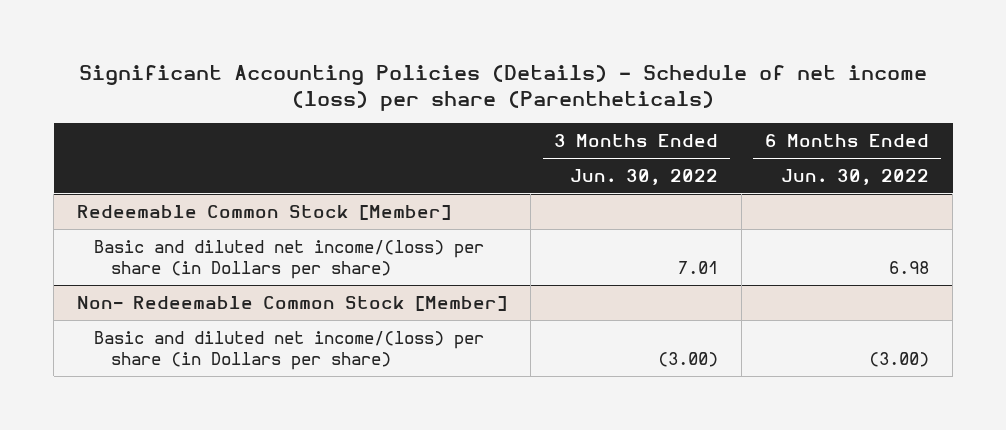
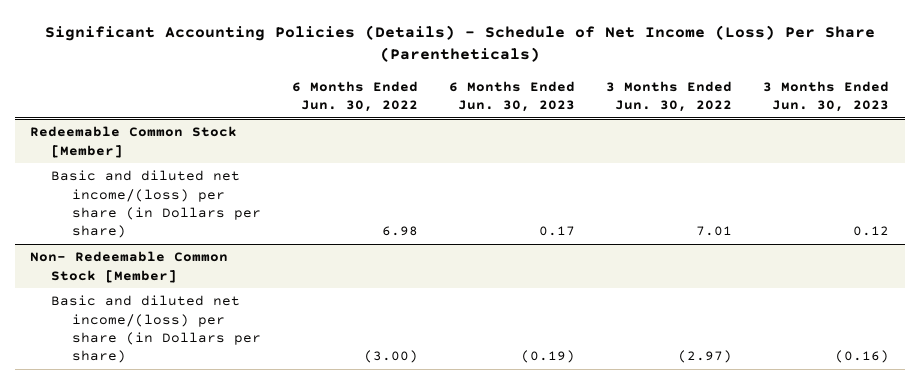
- Significant Accounting Policies (Details) - Schedule of net income (loss) per share (Parentheticals)
+ Significant Accounting Policies (Details) - Schedule of Net Income (Loss) Per Share (Parentheticals)
- | 3 Months Ended Jun. 30, 2022 | 6 Months Ended Jun. 30, 2022
+ | 6 Months Ended Jun. 30, 2022 | 6 Months Ended Jun. 30, 2023 | 3 Months Ended Jun. 30, 2022 | 3 Months Ended Jun. 30, 2023
@ Non- Redeemable Common Stock [Member]
- Basic and diluted net income/(loss) per share (in Dollars per share) | (3.00) | (3.00)
+ Basic and diluted net income/(loss) per share (in Dollars per share) | (3.00) | (0.19) | (2.97) | (0.16)

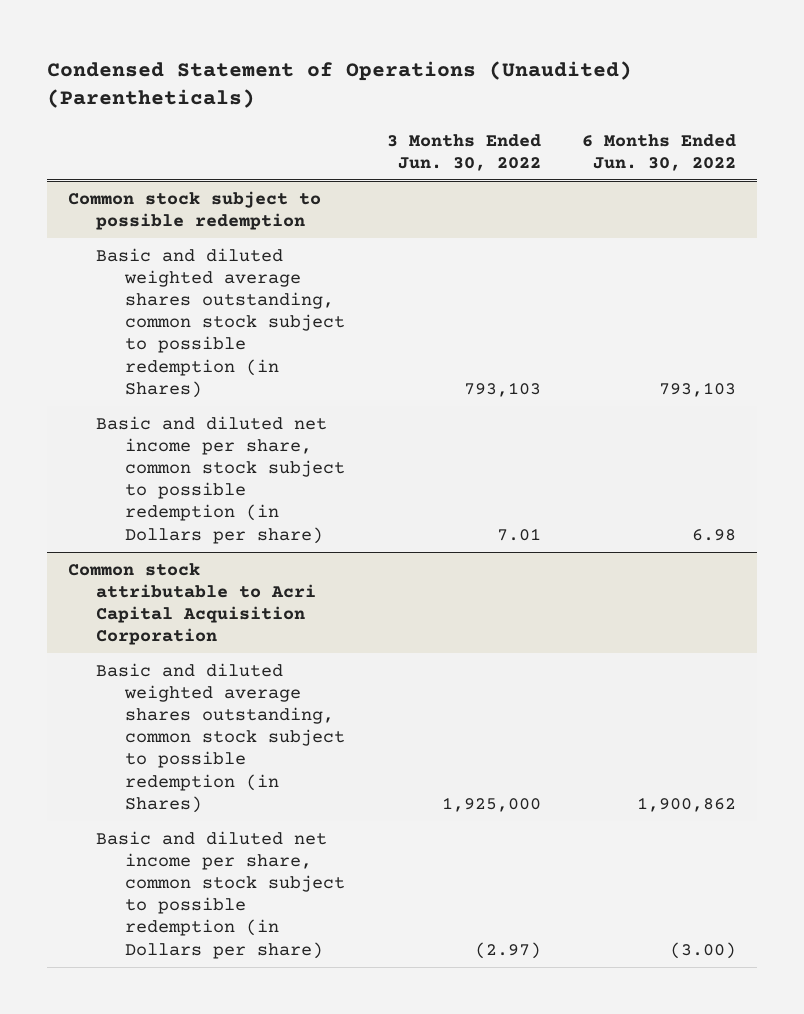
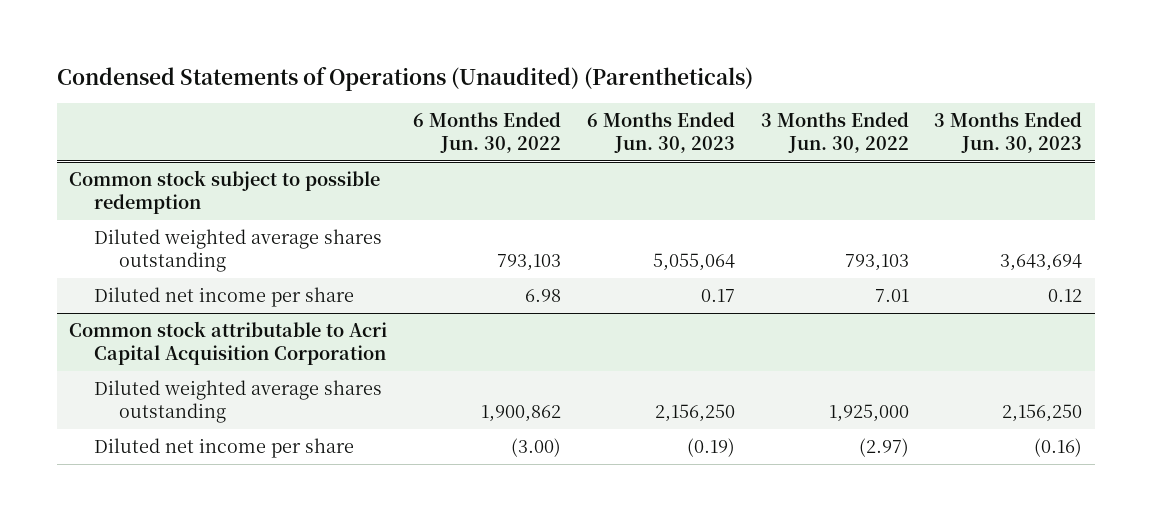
- Condensed Statement of Operations (Unaudited) (Parentheticals)
+ Condensed Statements of Operations (Unaudited) (Parentheticals)
- | 3 Months Ended Jun. 30, 2022 | 6 Months Ended Jun. 30, 2022
+ | 6 Months Ended Jun. 30, 2022 | 6 Months Ended Jun. 30, 2023 | 3 Months Ended Jun. 30, 2022 | 3 Months Ended Jun. 30, 2023
@ Common stock subject to possible redemption
- Basic and diluted weighted average shares outstanding, common stock subject to possible redemption (in Shares) | 793,103 | 793,103
- Basic and diluted net income per share, common stock subject to possible redemption (in Dollars per share) | 7.01 | 6.98
+ Diluted weighted average shares outstanding | 793,103 | 5,055,064 | 793,103 | 3,643,694
+ Diluted net income per share | 6.98 | 0.17 | 7.01 | 0.12
@ Common stock attributable to Acri Capital Acquisition Corporation
- Basic and diluted weighted average shares outstanding, common stock subject to possible redemption (in Shares) | 1,925,000 | 1,900,862
- Basic and diluted net income per share, common stock subject to possible redemption (in Dollars per share) | (2.97) | (3.00)
+ Diluted weighted average shares outstanding | 1,900,862 | 2,156,250 | 1,925,000 | 2,156,250
+ Diluted net income per share | (3.00) | (0.19) | (2.97) | (0.16)

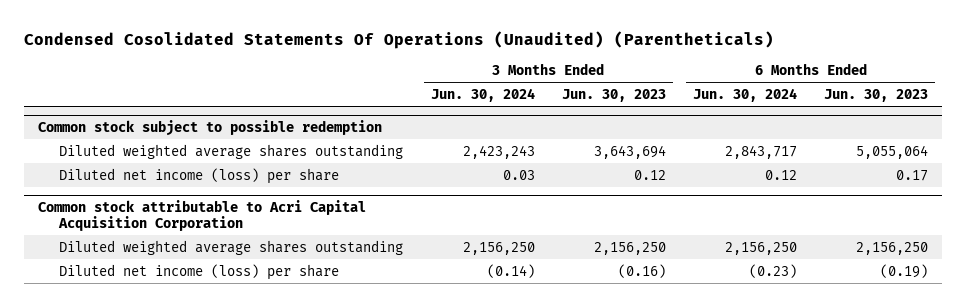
- Condensed Statements of Operations (Unaudited) (Parentheticals)
+ Condensed Cosolidated Statements Of Operations (Unaudited) (Parentheticals)
- | 6 Months Ended Jun. 30, 2022 | 6 Months Ended Jun. 30, 2023 | 3 Months Ended Jun. 30, 2022 | 3 Months Ended Jun. 30, 2023
+ | 3 Months Ended Jun. 30, 2024 | 3 Months Ended Jun. 30, 2023 | 6 Months Ended Jun. 30, 2024 | 6 Months Ended Jun. 30, 2023
@ Common stock subject to possible redemption
- Diluted net income per share | 6.98 | 0.17 | 7.01 | 0.12
+ Diluted net income (loss) per share | 0.03 | 0.12 | 0.12 | 0.17
@ Common stock attributable to Acri Capital Acquisition Corporation
- Diluted net income per share | (3.00) | (0.19) | (2.97) | (0.16)
+ Diluted net income (loss) per share | (0.14) | (0.16) | (0.23) | (0.19)

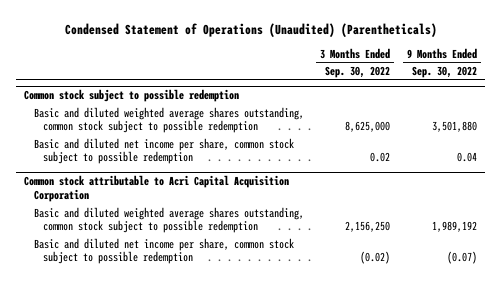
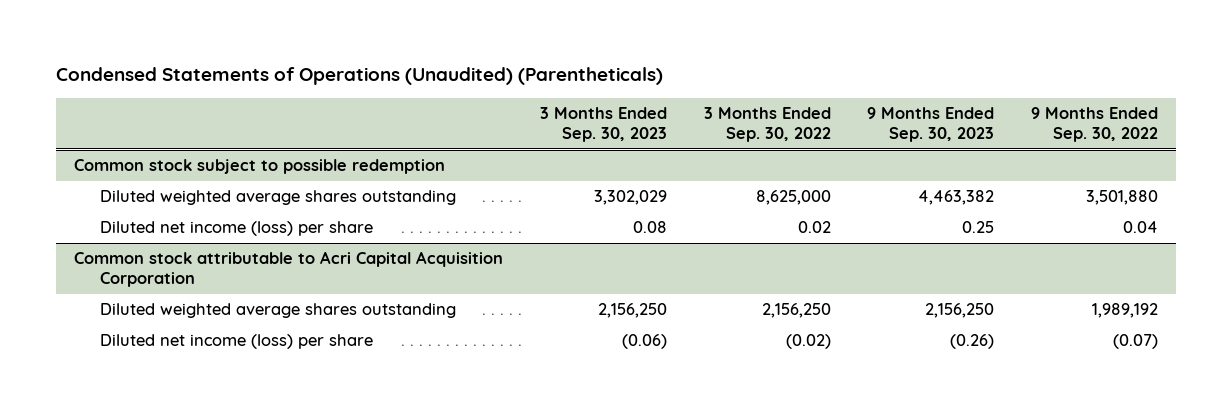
- Condensed Statement of Operations (Unaudited) (Parentheticals)
+ Condensed Statements of Operations (Unaudited) (Parentheticals)
- | 3 Months Ended Sep. 30, 2022 | 9 Months Ended Sep. 30, 2022
+ | 3 Months Ended Sep. 30, 2023 | 3 Months Ended Sep. 30, 2022 | 9 Months Ended Sep. 30, 2023 | 9 Months Ended Sep. 30, 2022
@ Common stock subject to possible redemption
- Basic and diluted weighted average shares outstanding, common stock subject to possible redemption | 8,625,000 | 3,501,880
- Basic and diluted net income per share, common stock subject to possible redemption | 0.02 | 0.04
+ Diluted weighted average shares outstanding | 3,302,029 | 8,625,000 | 4,463,382 | 3,501,880
+ Diluted net income (loss) per share | 0.08 | 0.02 | 0.25 | 0.04
@ Common stock attributable to Acri Capital Acquisition Corporation
- Basic and diluted weighted average shares outstanding, common stock subject to possible redemption | 2,156,250 | 1,989,192
- Basic and diluted net income per share, common stock subject to possible redemption | (0.02) | (0.07)
+ Diluted weighted average shares outstanding | 2,156,250 | 2,156,250 | 2,156,250 | 1,989,192
+ Diluted net income (loss) per share | (0.06) | (0.02) | (0.26) | (0.07)

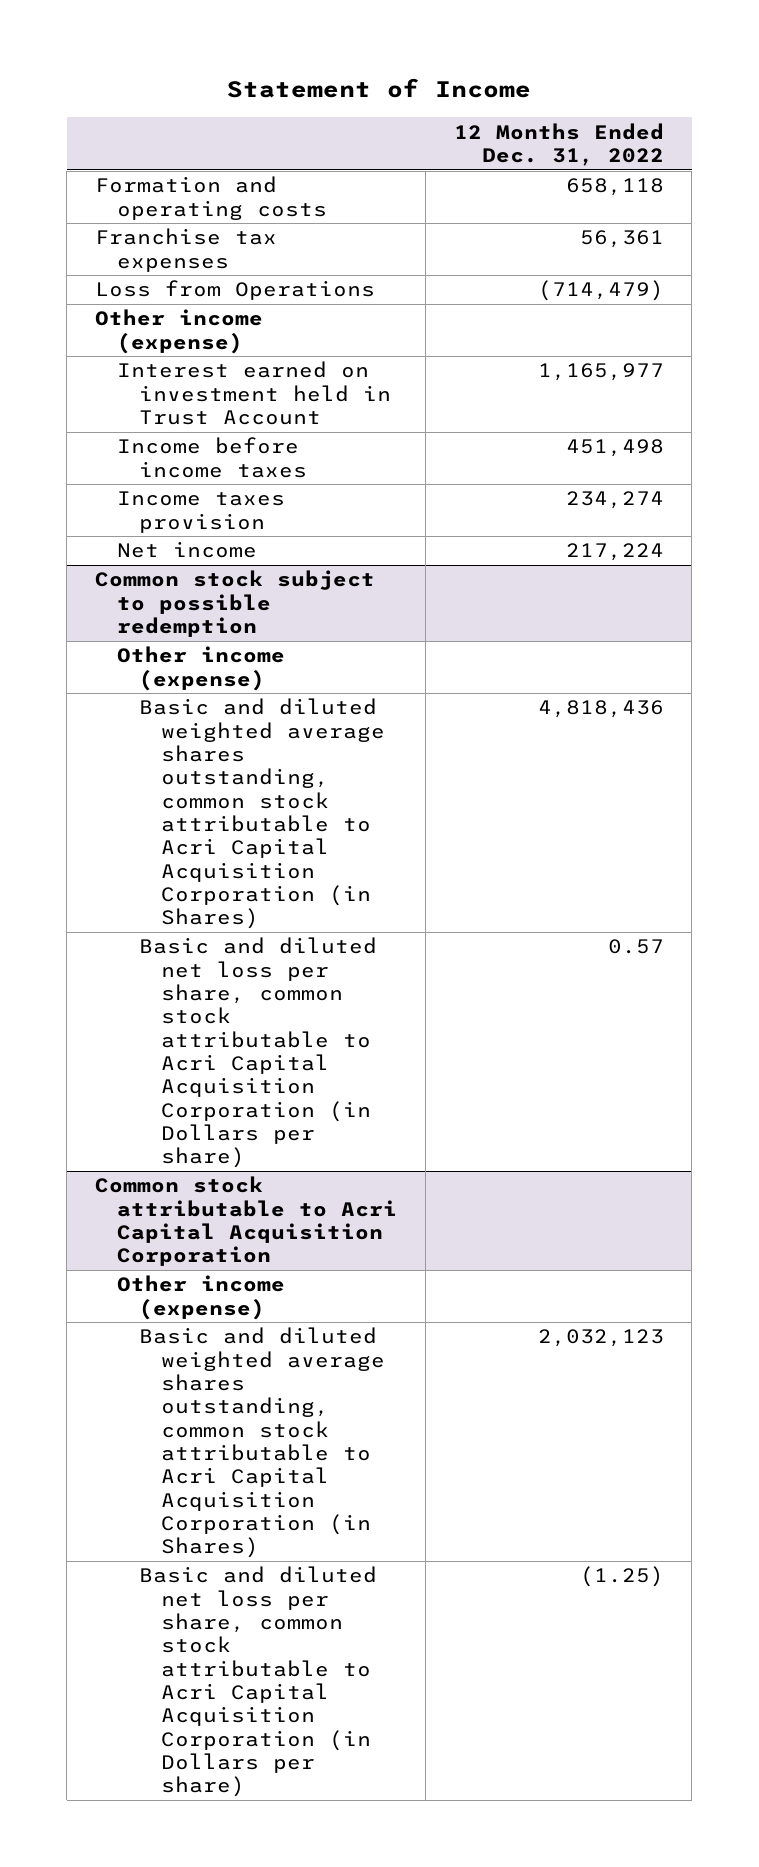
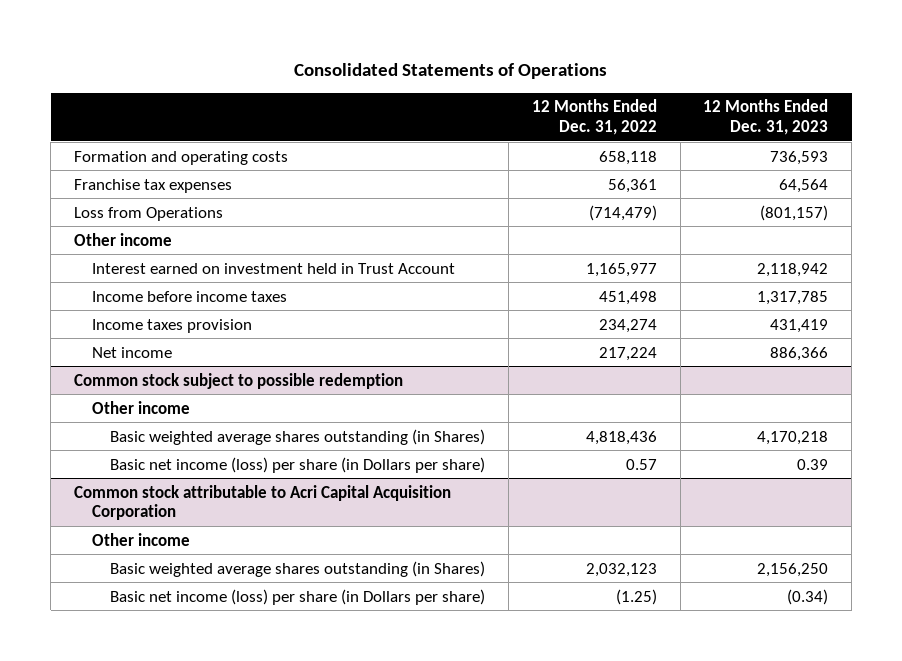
- Statement of Income
+ Consolidated Statements of Operations
- | 12 Months Ended Dec. 31, 2022
+ | 12 Months Ended Dec. 31, 2022 | 12 Months Ended Dec. 31, 2023
- Other income (expense)
+ Other income
@ Common stock subject to possible redemption
- Other income (expense)
- Basic and diluted weighted average shares outstanding, common stock attributable to Acri Capital Acquisition Corporation (in Shares) | 4,818,436
- Basic and diluted net loss per share, common stock attributable to Acri Capital Acquisition Corporation (in Dollars per share) | 0.57
+ Other income
+ Basic weighted average shares outstanding (in Shares) | 4,818,436 | 4,170,218
+ Basic net income (loss) per share (in Dollars per share) | 0.57 | 0.39
@ Common stock attributable to Acri Capital Acquisition Corporation
- Other income (expense)
- Basic and diluted weighted average shares outstanding, common stock attributable to Acri Capital Acquisition Corporation (in Shares) | 2,032,123
- Basic and diluted net loss per share, common stock attributable to Acri Capital Acquisition Corporation (in Dollars per share) | (1.25)
+ Other income
+ Basic weighted average shares outstanding (in Shares) | 2,032,123 | 2,156,250
+ Basic net income (loss) per share (in Dollars per share) | (1.25) | (0.34)

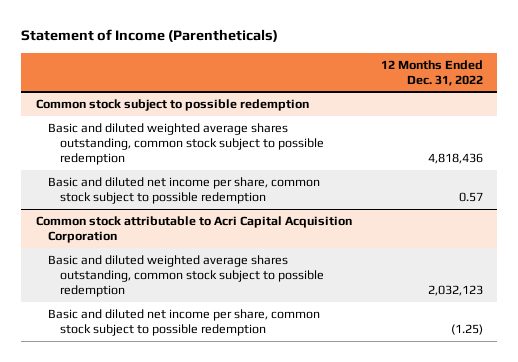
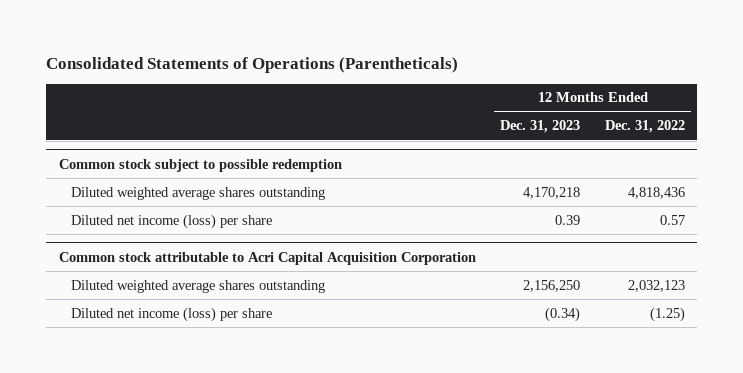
- Statement of Income (Parentheticals)
+ Consolidated Statements of Operations (Parentheticals)
- | 12 Months Ended Dec. 31, 2022
+ | 12 Months Ended Dec. 31, 2023 | 12 Months Ended Dec. 31, 2022
@ Common stock subject to possible redemption
- Basic and diluted weighted average shares outstanding, common stock subject to possible redemption | 4,818,436
- Basic and diluted net income per share, common stock subject to possible redemption | 0.57
+ Diluted weighted average shares outstanding | 4,170,218 | 4,818,436
+ Diluted net income (loss) per share | 0.39 | 0.57
@ Common stock attributable to Acri Capital Acquisition Corporation
- Basic and diluted weighted average shares outstanding, common stock subject to possible redemption | 2,032,123
- Basic and diluted net income per share, common stock subject to possible redemption | (1.25)
+ Diluted weighted average shares outstanding | 2,156,250 | 2,032,123
+ Diluted net income (loss) per share | (0.34) | (1.25)

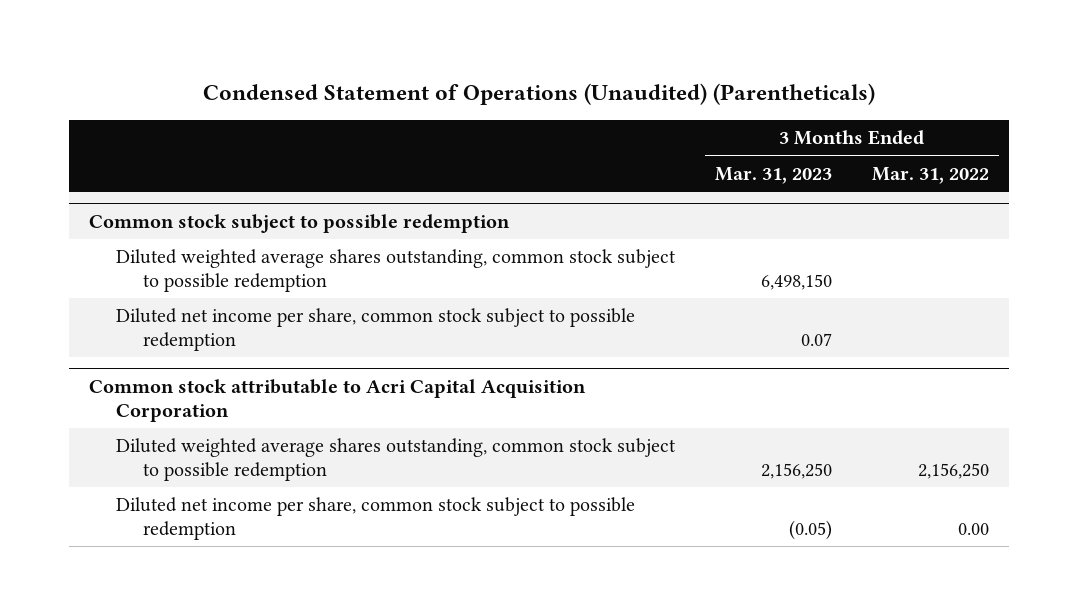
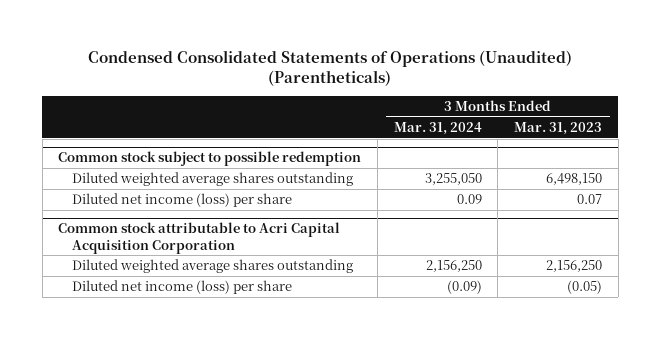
- Condensed Statement of Operations (Unaudited) (Parentheticals)
+ Condensed Consolidated Statements of Operations (Unaudited) (Parentheticals)
- | 3 Months Ended Mar. 31, 2023 | 3 Months Ended Mar. 31, 2022
+ | 3 Months Ended Mar. 31, 2024 | 3 Months Ended Mar. 31, 2023
@ Common stock subject to possible redemption
- Diluted weighted average shares outstanding, common stock subject to possible redemption | 6,498,150 |
- Diluted net income per share, common stock subject to possible redemption | 0.07 |
+ Diluted weighted average shares outstanding | 3,255,050 | 6,498,150
+ Diluted net income (loss) per share | 0.09 | 0.07
@ Common stock attributable to Acri Capital Acquisition Corporation
- Diluted weighted average shares outstanding, common stock subject to possible redemption | 2,156,250 | 2,156,250
- Diluted net income per share, common stock subject to possible redemption | (0.05) | 0.00
+ Diluted weighted average shares outstanding | 2,156,250 | 2,156,250
+ Diluted net income (loss) per share | (0.09) | (0.05)

